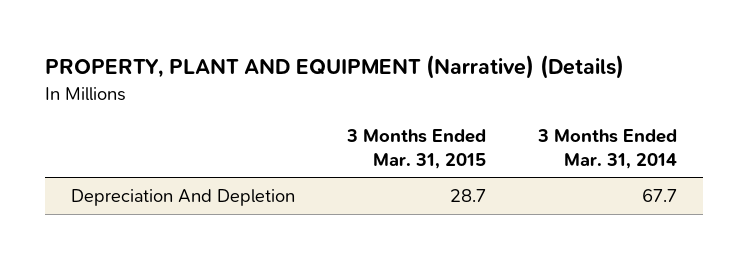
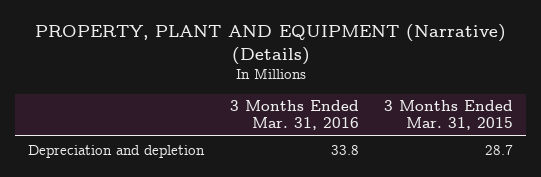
- | 3 Months Ended Mar. 31, 2015 | 3 Months Ended Mar. 31, 2014
+ | 3 Months Ended Mar. 31, 2016 | 3 Months Ended Mar. 31, 2015
- Depreciation And Depletion | 28.7 | 67.7
+ Depreciation and depletion | 33.8 | 28.7

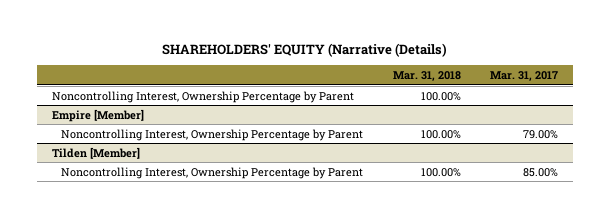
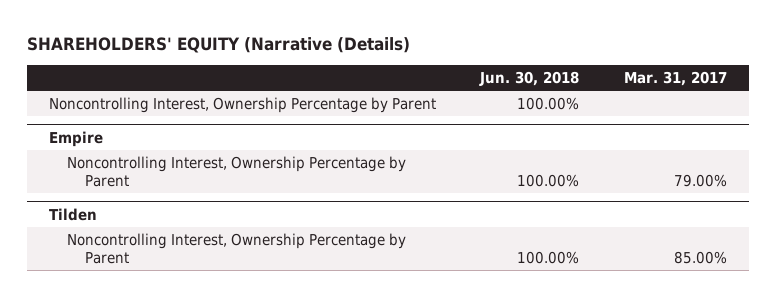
- | Mar. 31, 2018 | Mar. 31, 2017
+ | Jun. 30, 2018 | Mar. 31, 2017
- Empire [Member]
+ Empire
- Tilden [Member]
+ Tilden

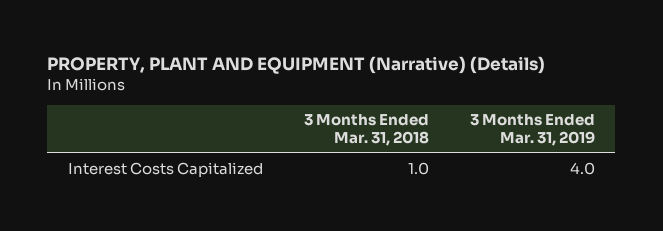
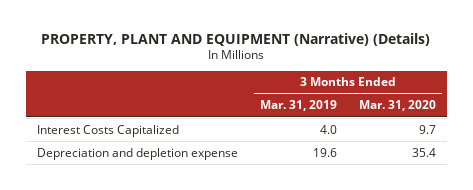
- | 3 Months Ended Mar. 31, 2018 | 3 Months Ended Mar. 31, 2019
+ | 3 Months Ended Mar. 31, 2019 | 3 Months Ended Mar. 31, 2020
+ Depreciation and depletion expense | 19.6 | 35.4

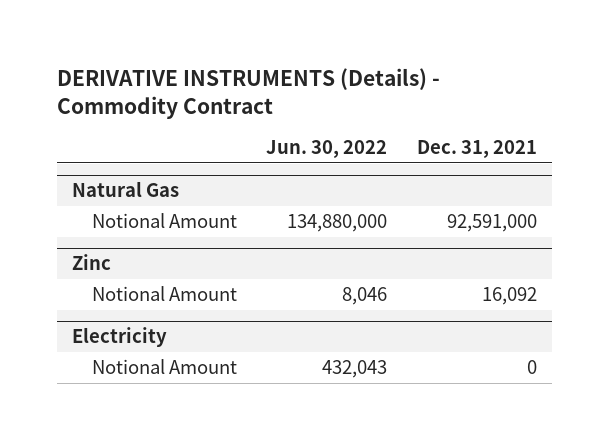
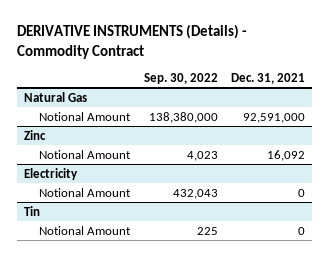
- | Jun. 30, 2022 | Dec. 31, 2021
+ | Sep. 30, 2022 | Dec. 31, 2021
+ Tin
+ Notional Amount | 225 | 0

